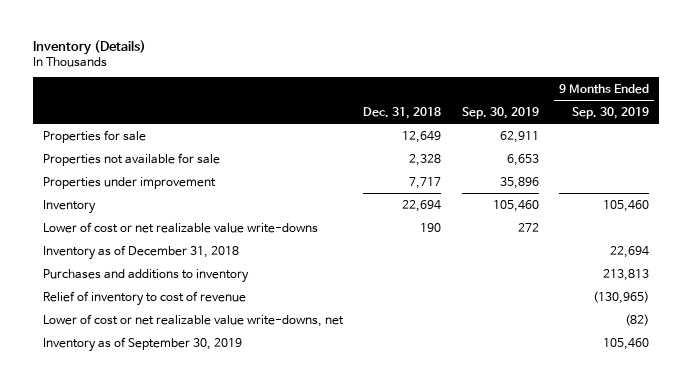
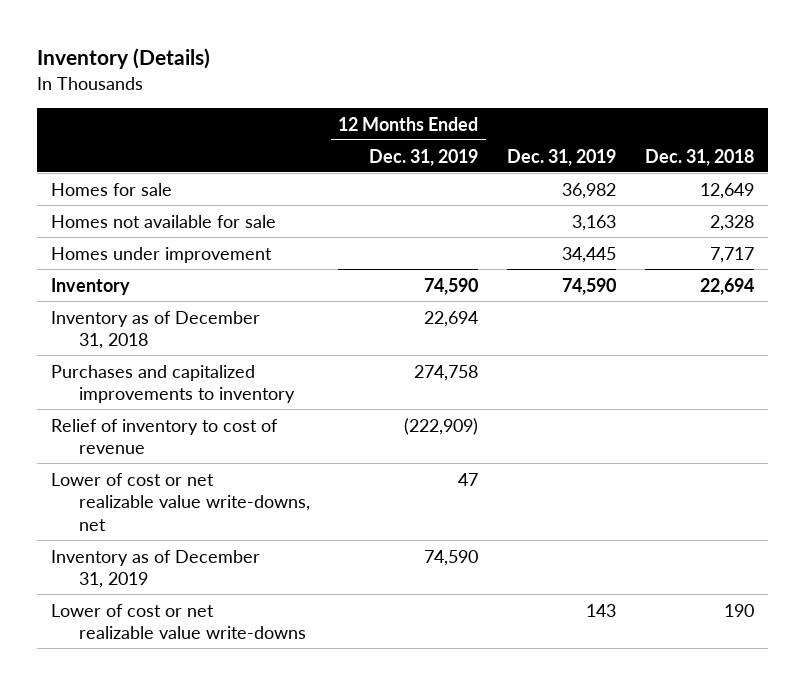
- | Dec. 31, 2018 | Sep. 30, 2019 | 9 Months Ended Sep. 30, 2019
+ | 12 Months Ended Dec. 31, 2019 | Dec. 31, 2019 | Dec. 31, 2018
- Properties for sale | 12,649 | 62,911 |
- Properties not available for sale | 2,328 | 6,653 |
- Properties under improvement | 7,717 | 35,896 |
+ Homes for sale | | 36,982 | 12,649
+ Homes not available for sale | | 3,163 | 2,328
+ Homes under improvement | | 34,445 | 7,717
- Purchases and additions to inventory | | | 213,813
+ Purchases and capitalized improvements to inventory | 274,758 | |
- Inventory as of September 30, 2019 | | | 105,460
+ Inventory as of December 31, 2019 | 74,590 | |
moved down: Lower of cost or net realizable value write-downs | | 143 | 190

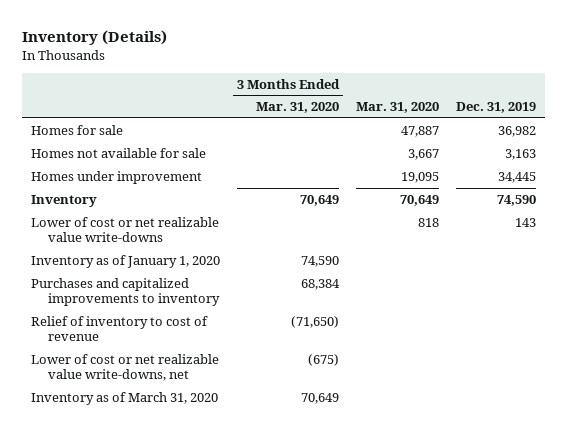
- | 12 Months Ended Dec. 31, 2019 | Dec. 31, 2019 | Dec. 31, 2018
+ | 3 Months Ended Mar. 31, 2020 | Mar. 31, 2020 | Dec. 31, 2019
- Inventory as of December 31, 2018 | 22,694 | |
moved up: Lower of cost or net realizable value write-downs | | 818 | 143
+ Inventory as of January 1, 2020 | 74,590 | |
- Inventory as of December 31, 2019 | 74,590 | |
+ Inventory as of March 31, 2020 | 70,649 | |

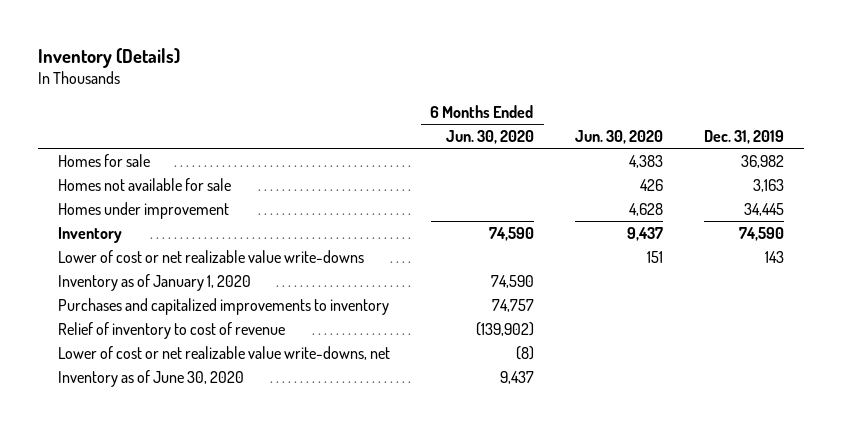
- | 3 Months Ended Mar. 31, 2020 | Mar. 31, 2020 | Dec. 31, 2019
+ | 6 Months Ended Jun. 30, 2020 | Jun. 30, 2020 | Dec. 31, 2019
- Inventory as of March 31, 2020 | 70,649 | |
+ Inventory as of June 30, 2020 | 9,437 | |

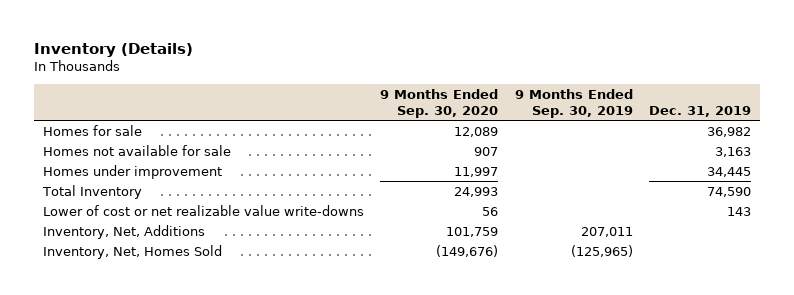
- | 6 Months Ended Jun. 30, 2020 | Jun. 30, 2020 | Dec. 31, 2019
+ | 9 Months Ended Sep. 30, 2020 | 9 Months Ended Sep. 30, 2019 | Dec. 31, 2019
- Inventory | 74,590 | 9,437 | 74,590
+ Total Inventory | 24,993 | | 74,590
- Inventory as of January 1, 2020 | 74,590 | |
- Purchases and capitalized improvements to inventory | 74,757 | |
- Relief of inventory to cost of revenue | (139,902) | |
- Lower of cost or net realizable value write-downs, net | (8) | |
- Inventory as of June 30, 2020 | 9,437 | |
+ Inventory, Net, Additions | 101,759 | 207,011 |
+ Inventory, Net, Homes Sold | (149,676) | (125,965) |

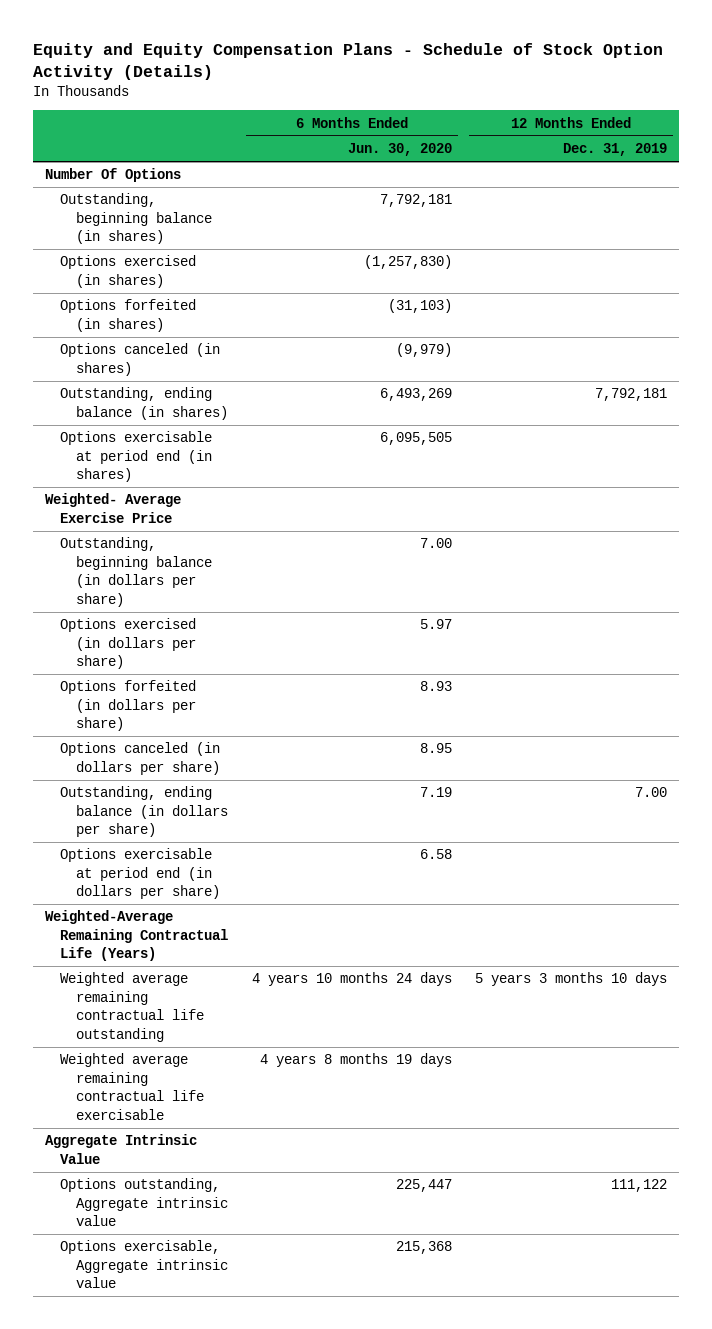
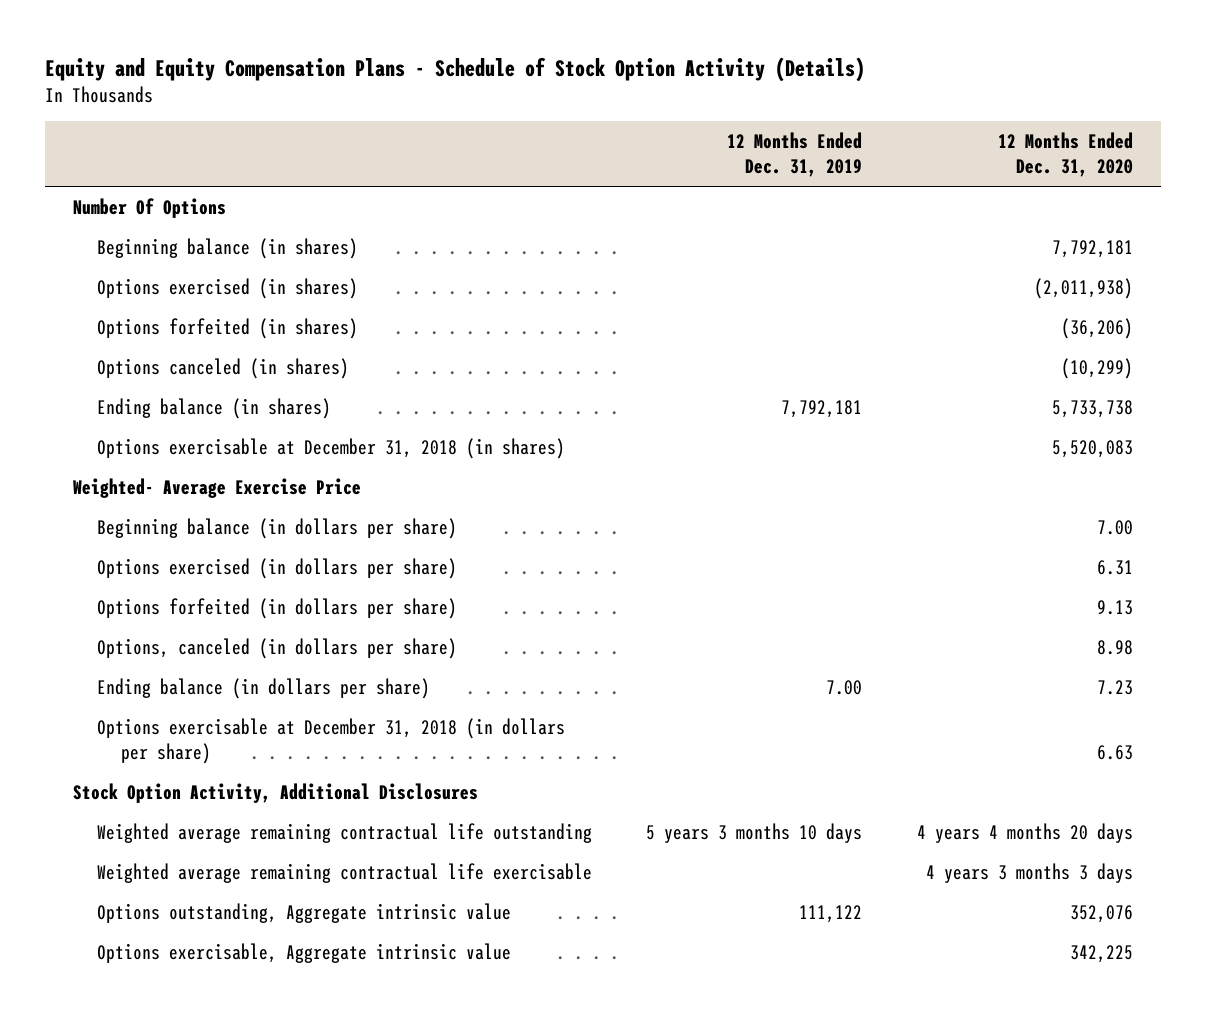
- | 6 Months Ended Jun. 30, 2020 | 12 Months Ended Dec. 31, 2019
+ | 12 Months Ended Dec. 31, 2019 | 12 Months Ended Dec. 31, 2020
- Outstanding, beginning balance (in shares) | 7,792,181 |
+ Beginning balance (in shares) | | 7,792,181
- Outstanding, ending balance (in shares) | 6,493,269 | 7,792,181
- Options exercisable at period end (in shares) | 6,095,505 |
+ Ending balance (in shares) | 7,792,181 | 5,733,738
+ Options exercisable at December 31, 2018 (in shares) | | 5,520,083
- Outstanding, beginning balance (in dollars per share) | 7.00 |
+ Beginning balance (in dollars per share) | | 7.00
- Options canceled (in dollars per share) | 8.95 |
- Outstanding, ending balance (in dollars per share) | 7.19 | 7.00
- Options exercisable at period end (in dollars per share) | 6.58 |
- Weighted-Average Remaining Contractual Life (Years)
+ Options, canceled (in dollars per share) | | 8.98
+ Ending balance (in dollars per share) | 7.00 | 7.23
+ Options exercisable at December 31, 2018 (in dollars per share) | | 6.63
+ Stock Option Activity, Additional Disclosures
- Aggregate Intrinsic Value

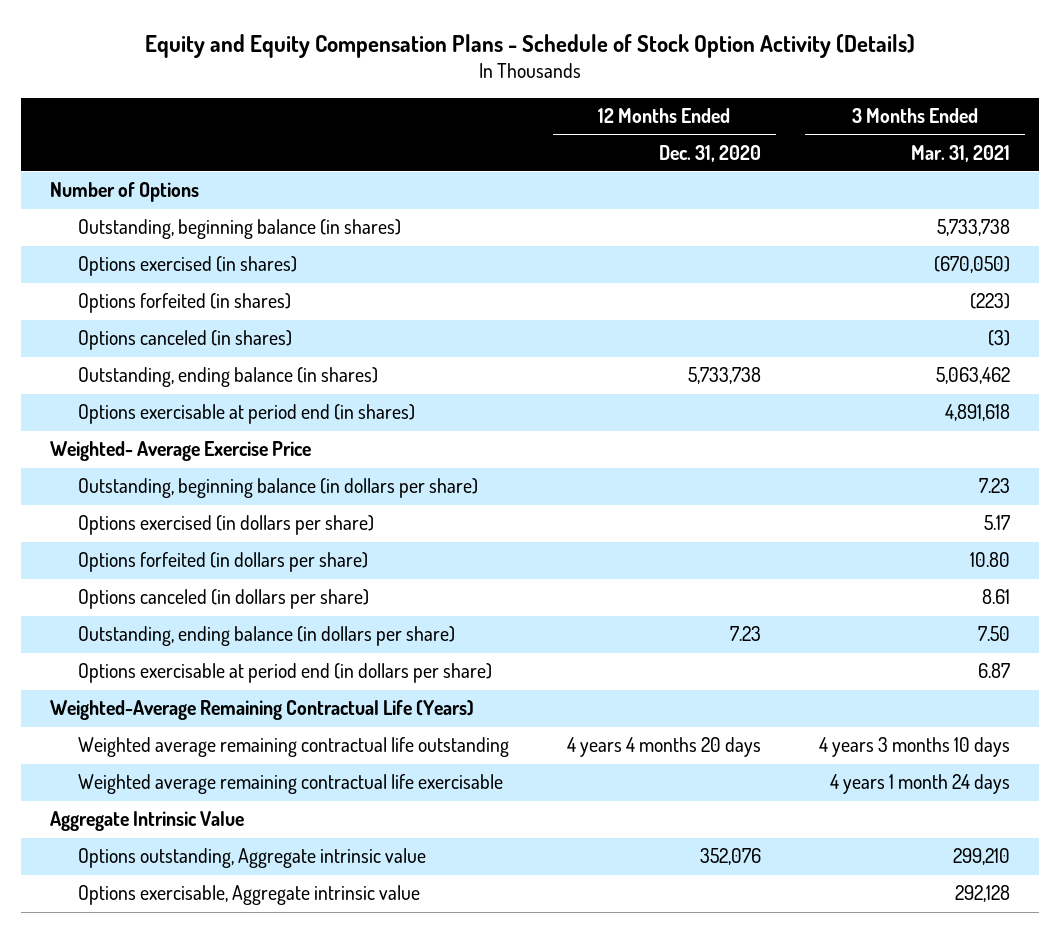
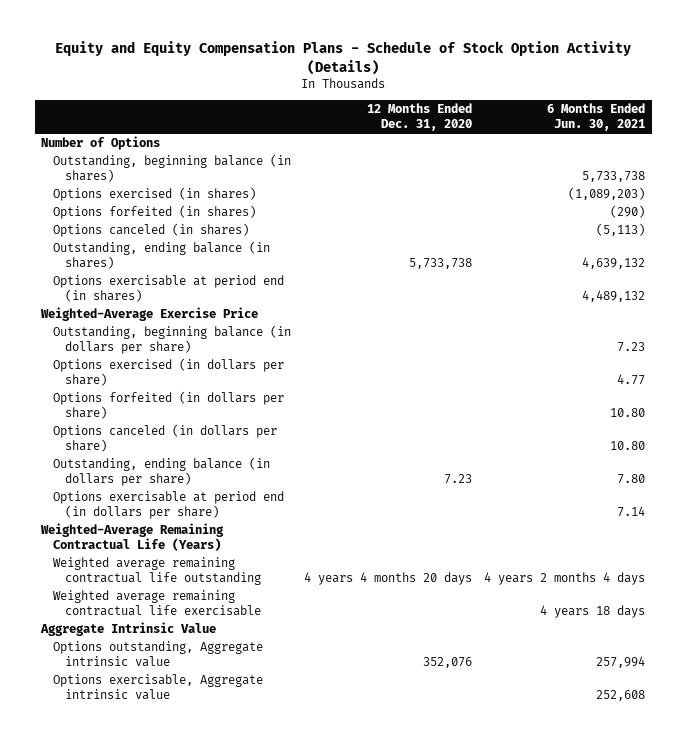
- | 12 Months Ended Dec. 31, 2020 | 3 Months Ended Mar. 31, 2021
+ | 12 Months Ended Dec. 31, 2020 | 6 Months Ended Jun. 30, 2021
- Weighted- Average Exercise Price
+ Weighted-Average Exercise Price

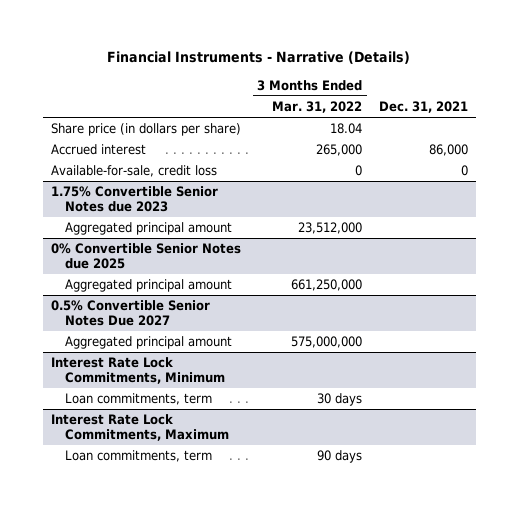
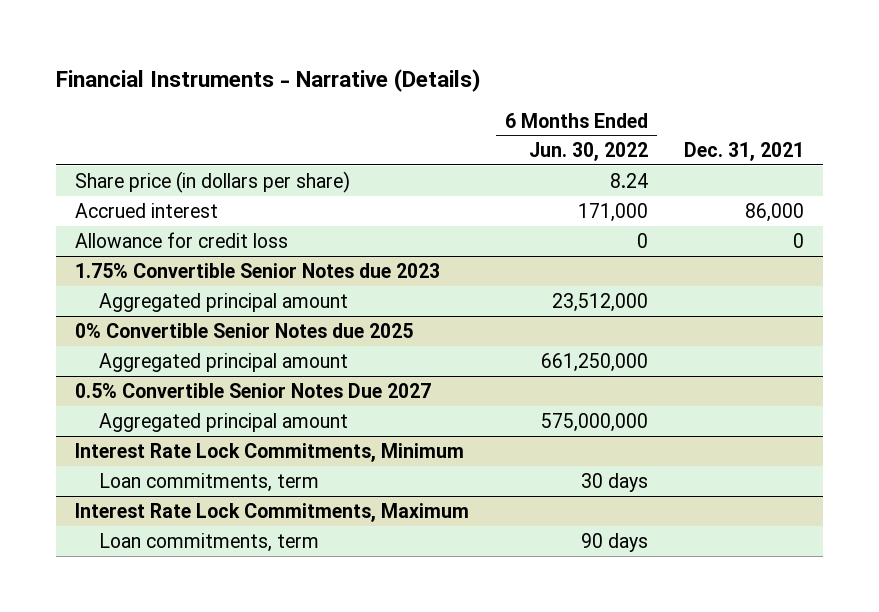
- | 3 Months Ended Mar. 31, 2022 | Dec. 31, 2021
+ | 6 Months Ended Jun. 30, 2022 | Dec. 31, 2021
- Available-for-sale, credit loss | 0 | 0
+ Allowance for credit loss | 0 | 0

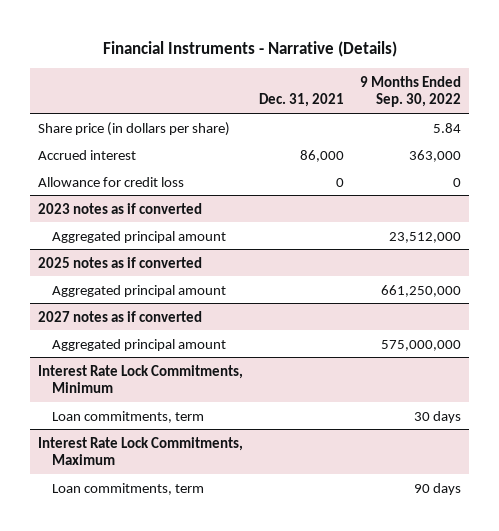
- | 6 Months Ended Jun. 30, 2022 | Dec. 31, 2021
+ | Dec. 31, 2021 | 9 Months Ended Sep. 30, 2022
- 1.75% Convertible Senior Notes due 2023
+ 2023 notes as if converted
- 0% Convertible Senior Notes due 2025
+ 2025 notes as if converted
- 0.5% Convertible Senior Notes Due 2027
+ 2027 notes as if converted

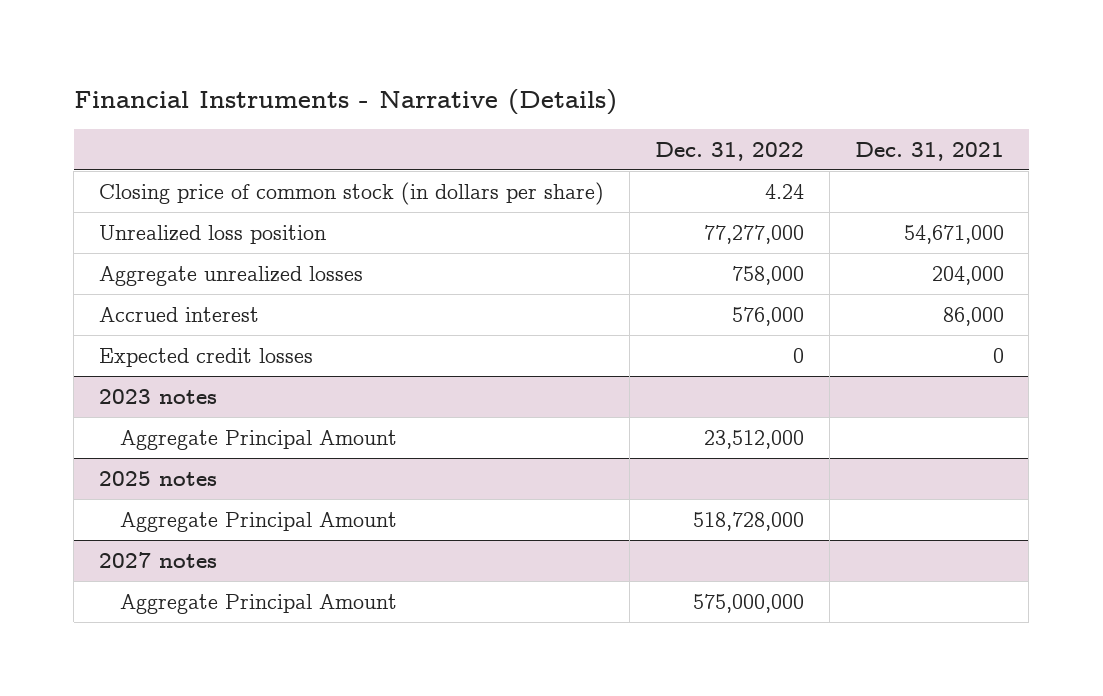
- | Dec. 31, 2021 | 9 Months Ended Sep. 30, 2022
+ | Dec. 31, 2022 | Dec. 31, 2021
- Share price (in dollars per share) | | 5.84
+ Closing price of common stock (in dollars per share) | 4.24 |
+ Unrealized loss position | 77,277,000 | 54,671,000
+ Aggregate unrealized losses | 758,000 | 204,000
- Allowance for credit loss | 0 | 0
- 2023 notes as if converted
- Aggregated principal amount | | 23,512,000
- 2025 notes as if converted
- Aggregated principal amount | | 661,250,000
- 2027 notes as if converted
- Aggregated principal amount | | 575,000,000
- Interest Rate Lock Commitments, Minimum
- Loan commitments, term | | 30 days
- Interest Rate Lock Commitments, Maximum
- Loan commitments, term | | 90 days
+ Expected credit losses | 0 | 0
+ 2023 notes
+ Aggregate Principal Amount | 23,512,000 |
+ 2025 notes
+ Aggregate Principal Amount | 518,728,000 |
+ 2027 notes
+ Aggregate Principal Amount | 575,000,000 |

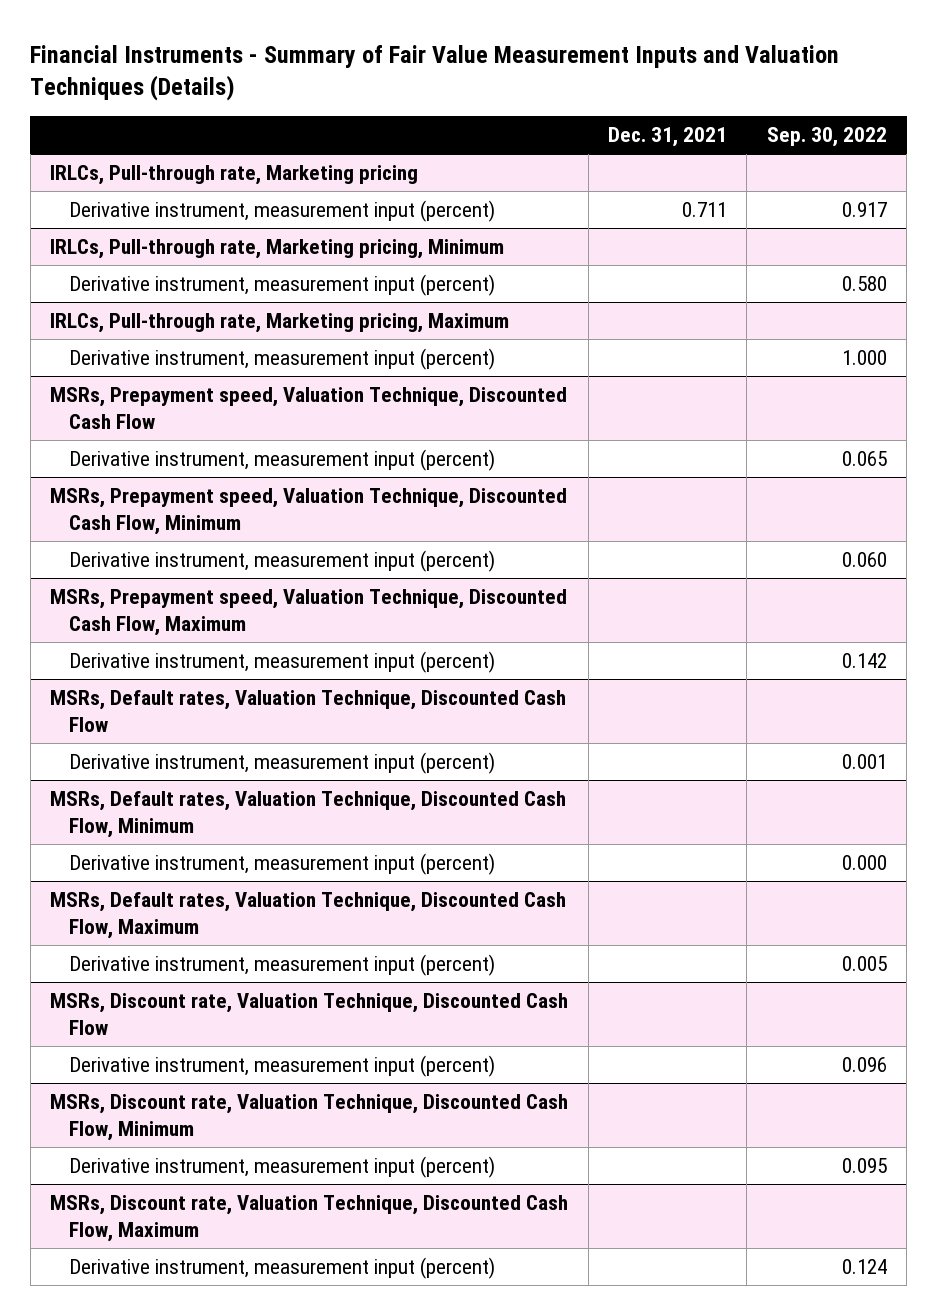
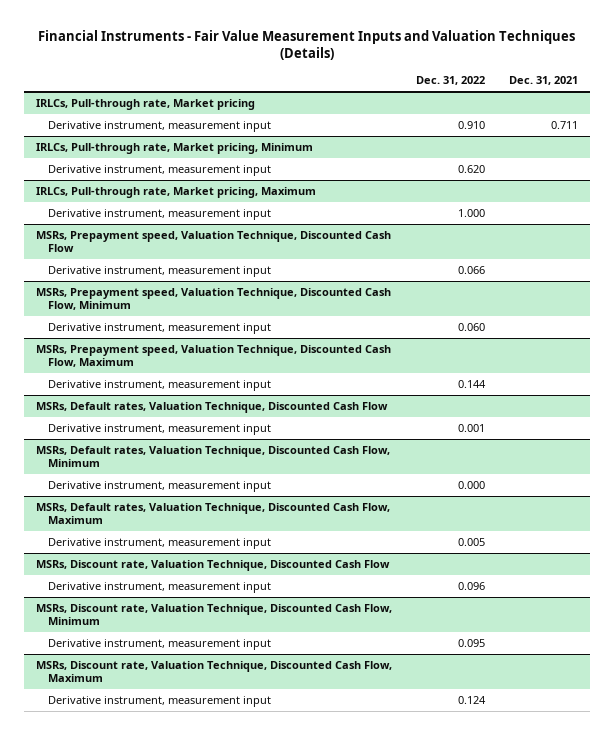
- Financial Instruments - Summary of Fair Value Measurement Inputs and Valuation Techniques (Details)
+ Financial Instruments - Fair Value Measurement Inputs and Valuation Techniques (Details)
- | Dec. 31, 2021 | Sep. 30, 2022
+ | Dec. 31, 2022 | Dec. 31, 2021
- IRLCs, Pull-through rate, Marketing pricing
- Derivative instrument, measurement input (percent) | 0.711 | 0.917
- IRLCs, Pull-through rate, Marketing pricing, Minimum
- Derivative instrument, measurement input (percent) | | 0.580
- IRLCs, Pull-through rate, Marketing pricing, Maximum
- Derivative instrument, measurement input (percent) | | 1.000
+ IRLCs, Pull-through rate, Market pricing
+ Derivative instrument, measurement input | 0.910 | 0.711
+ IRLCs, Pull-through rate, Market pricing, Minimum
+ Derivative instrument, measurement input | 0.620 |
+ IRLCs, Pull-through rate, Market pricing, Maximum
+ Derivative instrument, measurement input | 1.000 |
@ MSRs, Prepayment speed, Valuation Technique, Discounted Cash Flow
- Derivative instrument, measurement input (percent) | | 0.065
+ Derivative instrument, measurement input | 0.066 |
@ MSRs, Prepayment speed, Valuation Technique, Discounted Cash Flow, Minimum
- Derivative instrument, measurement input (percent) | | 0.060
+ Derivative instrument, measurement input | 0.060 |
@ MSRs, Prepayment speed, Valuation Technique, Discounted Cash Flow, Maximum
- Derivative instrument, measurement input (percent) | | 0.142
+ Derivative instrument, measurement input | 0.144 |
@ MSRs, Default rates, Valuation Technique, Discounted Cash Flow
- Derivative instrument, measurement input (percent) | | 0.001
+ Derivative instrument, measurement input | 0.001 |
@ MSRs, Default rates, Valuation Technique, Discounted Cash Flow, Minimum
- Derivative instrument, measurement input (percent) | | 0.000
+ Derivative instrument, measurement input | 0.000 |
@ MSRs, Default rates, Valuation Technique, Discounted Cash Flow, Maximum
- Derivative instrument, measurement input (percent) | | 0.005
+ Derivative instrument, measurement input | 0.005 |
@ MSRs, Discount rate, Valuation Technique, Discounted Cash Flow
- Derivative instrument, measurement input (percent) | | 0.096
+ Derivative instrument, measurement input | 0.096 |
@ MSRs, Discount rate, Valuation Technique, Discounted Cash Flow, Minimum
- Derivative instrument, measurement input (percent) | | 0.095
+ Derivative instrument, measurement input | 0.095 |
@ MSRs, Discount rate, Valuation Technique, Discounted Cash Flow, Maximum
- Derivative instrument, measurement input (percent) | | 0.124
+ Derivative instrument, measurement input | 0.124 |

